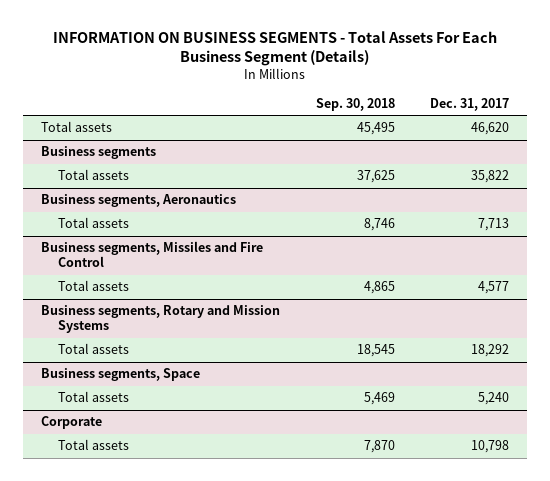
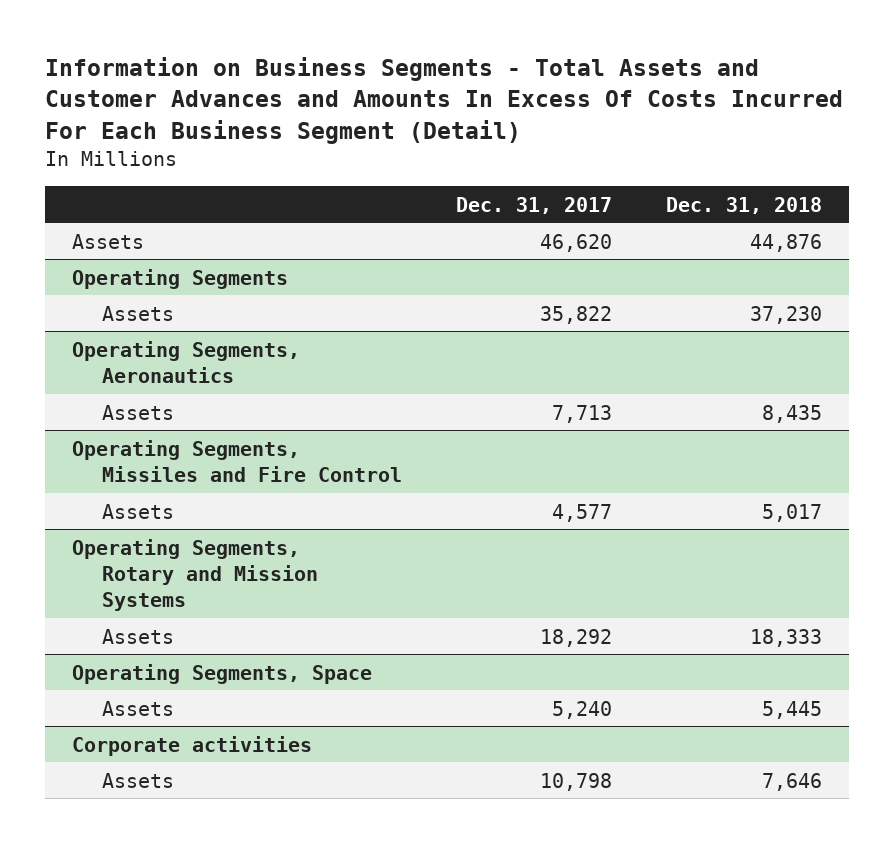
- INFORMATION ON BUSINESS SEGMENTS - Total Assets For Each Business Segment (Details)
+ Information on Business Segments - Total Assets and Customer Advances and Amounts In Excess Of Costs Incurred For Each Business Segment (Detail)
- | Sep. 30, 2018 | Dec. 31, 2017
+ | Dec. 31, 2017 | Dec. 31, 2018
- Total assets | 45,495 | 46,620
- Business segments
- Total assets | 37,625 | 35,822
- Business segments, Aeronautics
- Total assets | 8,746 | 7,713
- Business segments, Missiles and Fire Control
- Total assets | 4,865 | 4,577
- Business segments, Rotary and Mission Systems
- Total assets | 18,545 | 18,292
- Business segments, Space
- Total assets | 5,469 | 5,240
- Corporate
- Total assets | 7,870 | 10,798
+ Assets | 46,620 | 44,876
+ Operating Segments
+ Assets | 35,822 | 37,230
+ Operating Segments, Aeronautics
+ Assets | 7,713 | 8,435
+ Operating Segments, Missiles and Fire Control
+ Assets | 4,577 | 5,017
+ Operating Segments, Rotary and Mission Systems
+ Assets | 18,292 | 18,333
+ Operating Segments, Space
+ Assets | 5,240 | 5,445
+ Corporate activities
+ Assets | 10,798 | 7,646

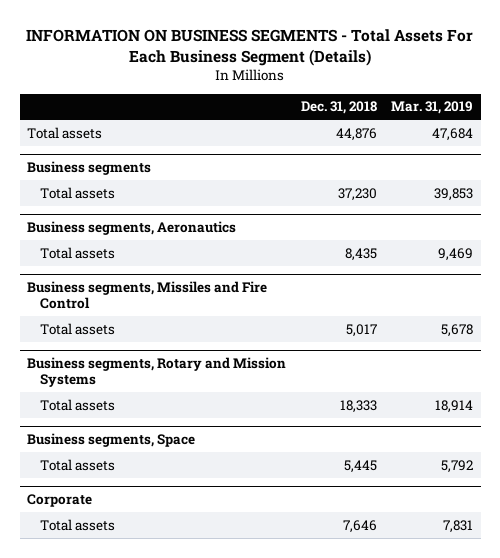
- Information on Business Segments - Total Assets and Customer Advances and Amounts In Excess Of Costs Incurred For Each Business Segment (Detail)
+ INFORMATION ON BUSINESS SEGMENTS - Total Assets For Each Business Segment (Details)
- | Dec. 31, 2017 | Dec. 31, 2018
+ | Dec. 31, 2018 | Mar. 31, 2019
- Assets | 46,620 | 44,876
- Operating Segments
- Assets | 35,822 | 37,230
- Operating Segments, Aeronautics
- Assets | 7,713 | 8,435
- Operating Segments, Missiles and Fire Control
- Assets | 4,577 | 5,017
- Operating Segments, Rotary and Mission Systems
- Assets | 18,292 | 18,333
- Operating Segments, Space
- Assets | 5,240 | 5,445
- Corporate activities
- Assets | 10,798 | 7,646
+ Total assets | 44,876 | 47,684
+ Business segments
+ Total assets | 37,230 | 39,853
+ Business segments, Aeronautics
+ Total assets | 8,435 | 9,469
+ Business segments, Missiles and Fire Control
+ Total assets | 5,017 | 5,678
+ Business segments, Rotary and Mission Systems
+ Total assets | 18,333 | 18,914
+ Business segments, Space
+ Total assets | 5,445 | 5,792
+ Corporate
+ Total assets | 7,646 | 7,831

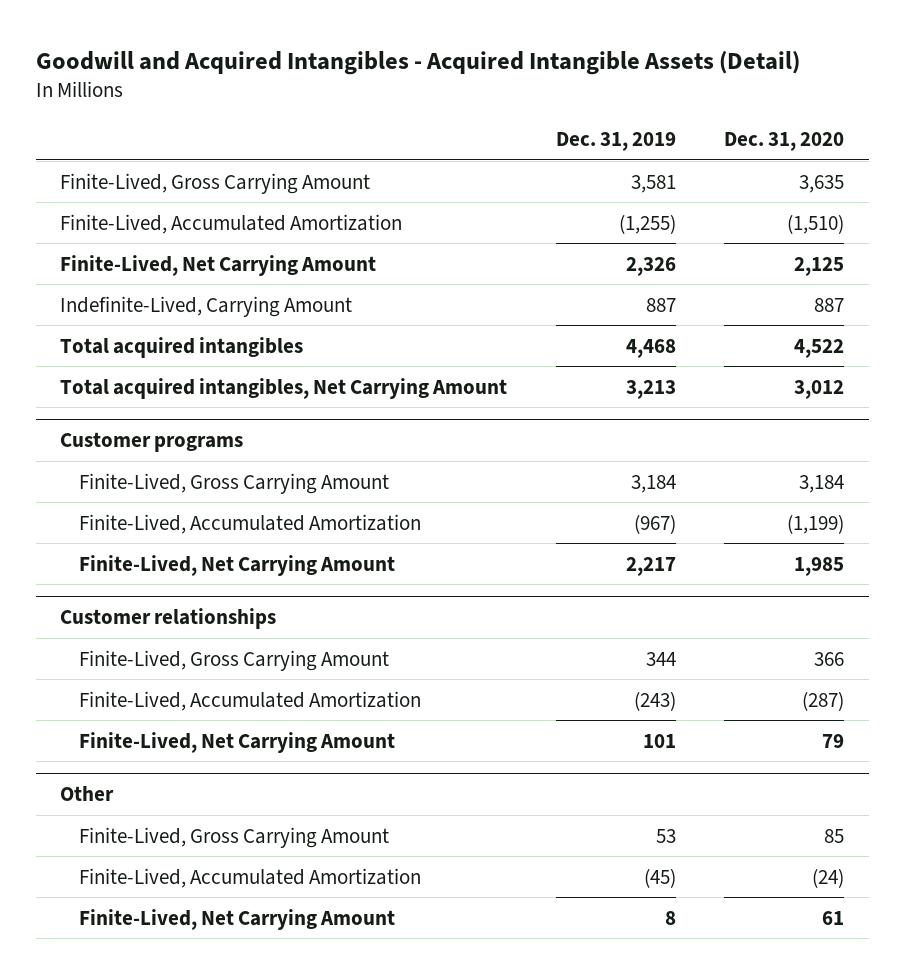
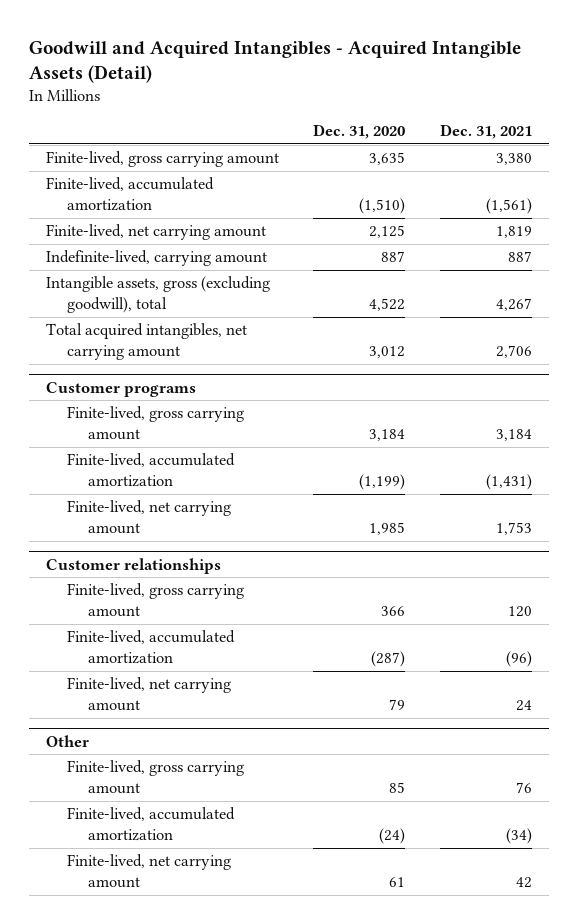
- | Dec. 31, 2019 | Dec. 31, 2020
+ | Dec. 31, 2020 | Dec. 31, 2021
- Finite-Lived, Gross Carrying Amount | 3,581 | 3,635
- Finite-Lived, Accumulated Amortization | (1,255) | (1,510)
- Finite-Lived, Net Carrying Amount | 2,326 | 2,125
- Indefinite-Lived, Carrying Amount | 887 | 887
- Total acquired intangibles | 4,468 | 4,522
- Total acquired intangibles, Net Carrying Amount | 3,213 | 3,012
+ Finite-lived, gross carrying amount | 3,635 | 3,380
+ Finite-lived, accumulated amortization | (1,510) | (1,561)
+ Finite-lived, net carrying amount | 2,125 | 1,819
+ Indefinite-lived, carrying amount | 887 | 887
+ Intangible assets, gross (excluding goodwill), total | 4,522 | 4,267
+ Total acquired intangibles, net carrying amount | 3,012 | 2,706
@ Customer programs
- Finite-Lived, Gross Carrying Amount | 3,184 | 3,184
- Finite-Lived, Accumulated Amortization | (967) | (1,199)
- Finite-Lived, Net Carrying Amount | 2,217 | 1,985
+ Finite-lived, gross carrying amount | 3,184 | 3,184
+ Finite-lived, accumulated amortization | (1,199) | (1,431)
+ Finite-lived, net carrying amount | 1,985 | 1,753
@ Customer relationships
- Finite-Lived, Gross Carrying Amount | 344 | 366
- Finite-Lived, Accumulated Amortization | (243) | (287)
- Finite-Lived, Net Carrying Amount | 101 | 79
+ Finite-lived, gross carrying amount | 366 | 120
+ Finite-lived, accumulated amortization | (287) | (96)
+ Finite-lived, net carrying amount | 79 | 24
@ Other
- Finite-Lived, Gross Carrying Amount | 53 | 85
- Finite-Lived, Accumulated Amortization | (45) | (24)
- Finite-Lived, Net Carrying Amount | 8 | 61
+ Finite-lived, gross carrying amount | 85 | 76
+ Finite-lived, accumulated amortization | (24) | (34)
+ Finite-lived, net carrying amount | 61 | 42

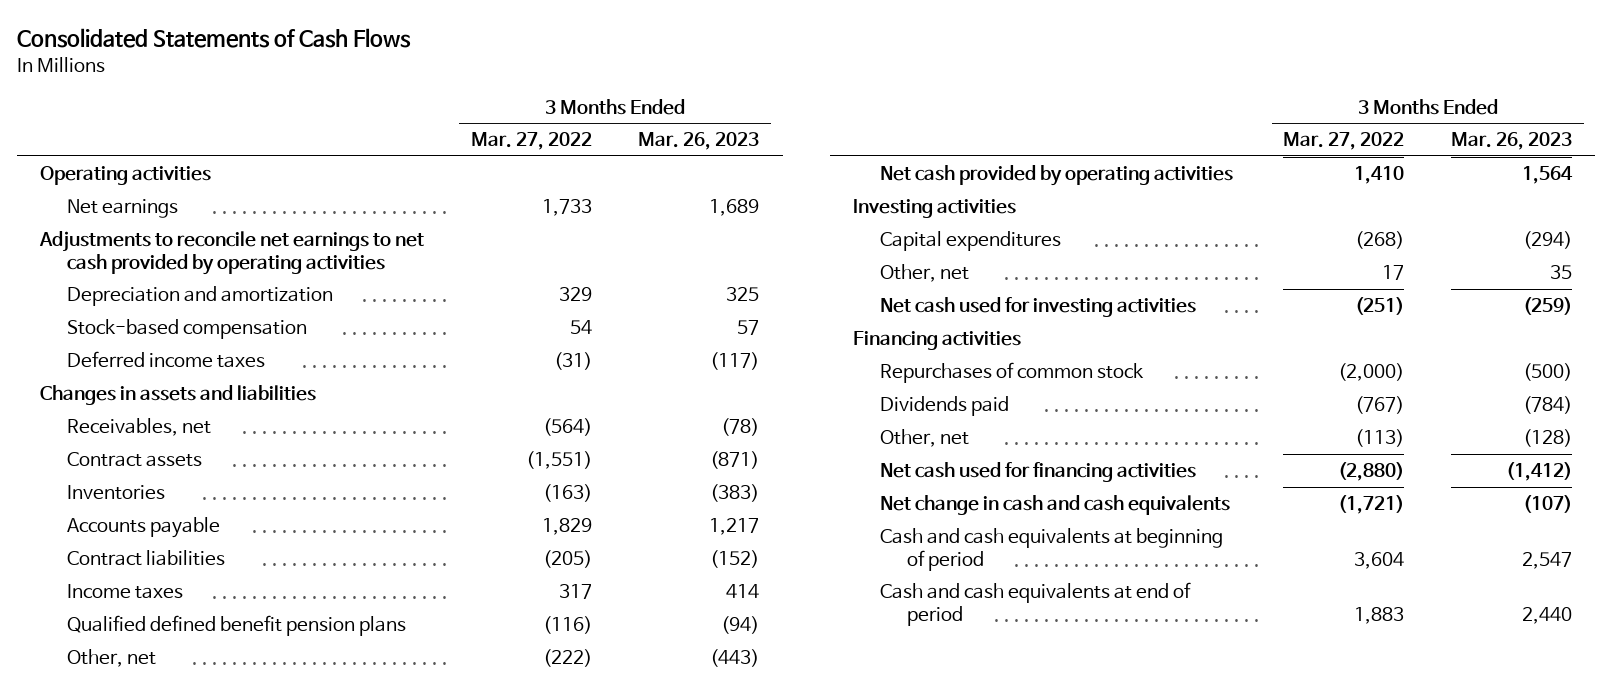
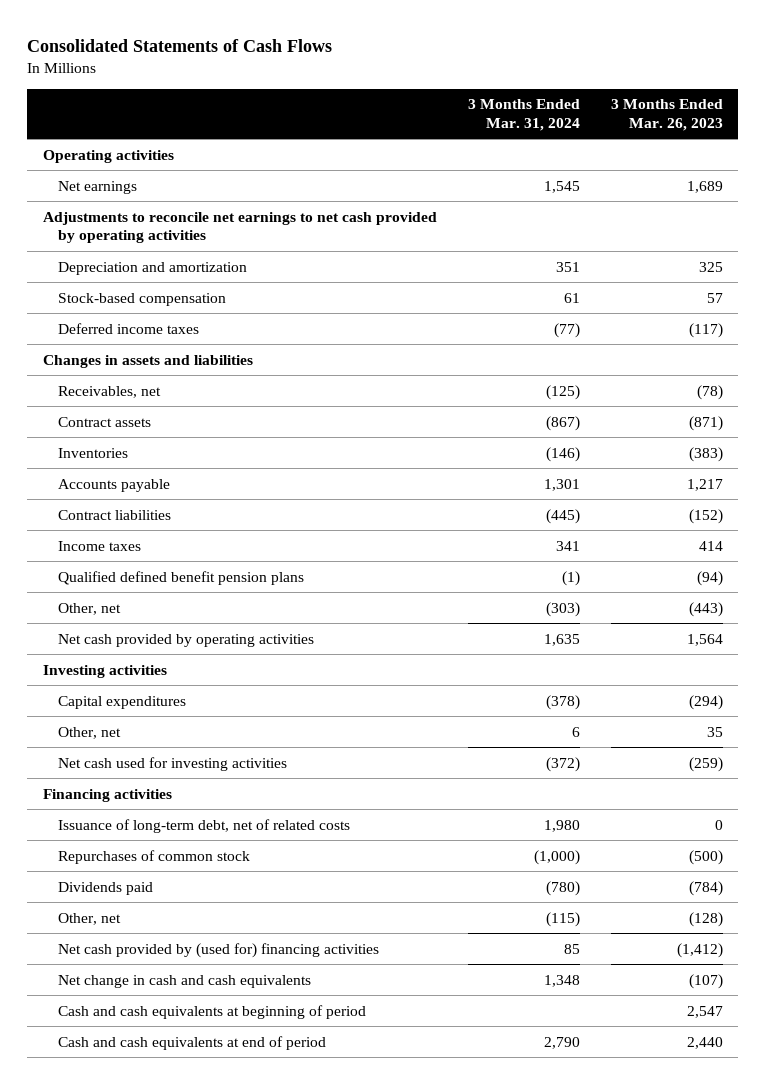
- | 3 Months Ended Mar. 27, 2022 | 3 Months Ended Mar. 26, 2023
+ | 3 Months Ended Mar. 31, 2024 | 3 Months Ended Mar. 26, 2023
+ Issuance of long-term debt, net of related costs | 1,980 | 0
- Net cash used for financing activities | (2,880) | (1,412)
+ Net cash provided by (used for) financing activities | 85 | (1,412)

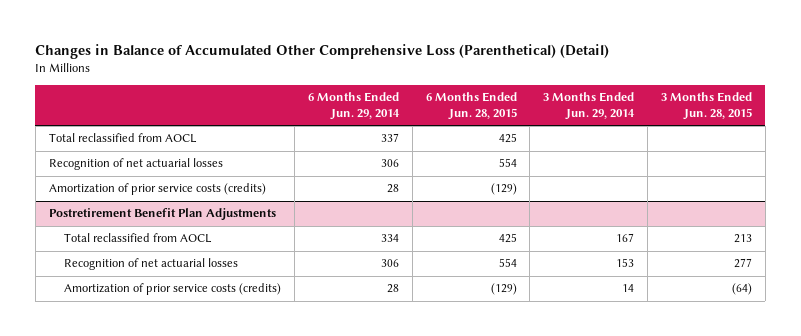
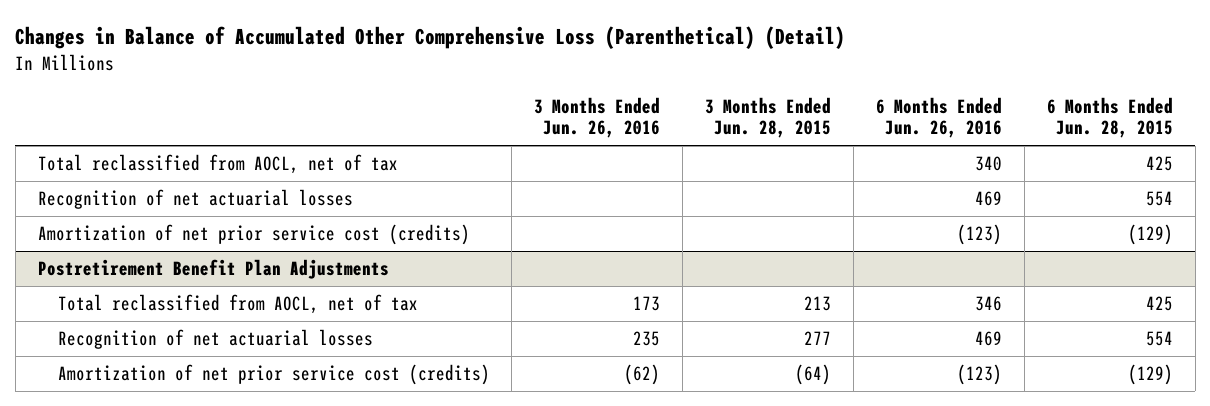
- | 6 Months Ended Jun. 29, 2014 | 6 Months Ended Jun. 28, 2015 | 3 Months Ended Jun. 29, 2014 | 3 Months Ended Jun. 28, 2015
+ | 3 Months Ended Jun. 26, 2016 | 3 Months Ended Jun. 28, 2015 | 6 Months Ended Jun. 26, 2016 | 6 Months Ended Jun. 28, 2015
- Total reclassified from AOCL | 337 | 425 | |
+ Total reclassified from AOCL, net of tax | | | 340 | 425
- Amortization of prior service costs (credits) | 28 | (129) | |
+ Amortization of net prior service cost (credits) | | | (123) | (129)
@ Postretirement Benefit Plan Adjustments
- Total reclassified from AOCL | 334 | 425 | 167 | 213
+ Total reclassified from AOCL, net of tax | 173 | 213 | 346 | 425
- Amortization of prior service costs (credits) | 28 | (129) | 14 | (64)
+ Amortization of net prior service cost (credits) | (62) | (64) | (123) | (129)

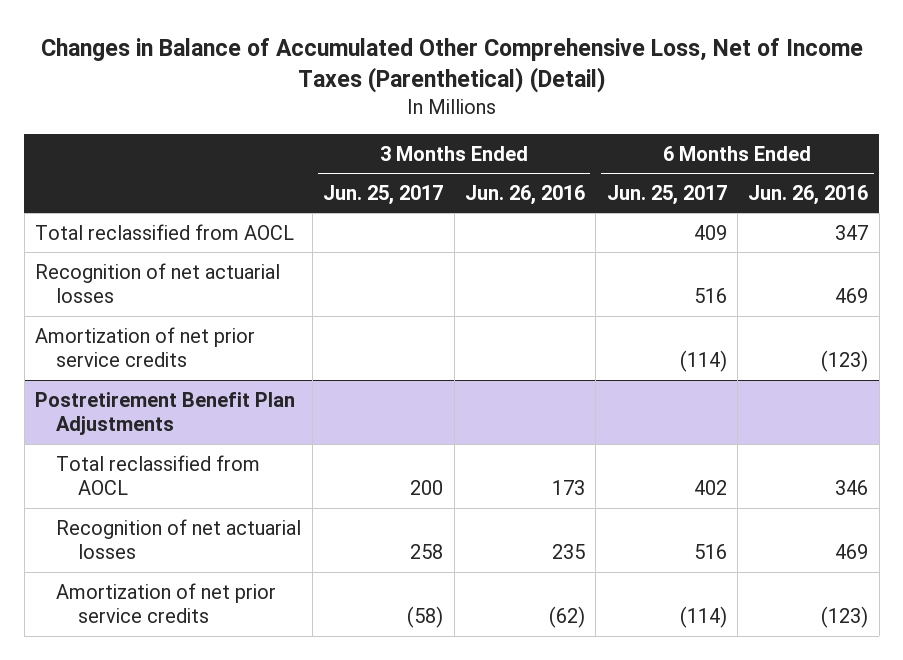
- Changes in Balance of Accumulated Other Comprehensive Loss (Parenthetical) (Detail)
+ Changes in Balance of Accumulated Other Comprehensive Loss, Net of Income Taxes (Parenthetical) (Detail)
- | 3 Months Ended Jun. 26, 2016 | 3 Months Ended Jun. 28, 2015 | 6 Months Ended Jun. 26, 2016 | 6 Months Ended Jun. 28, 2015
+ | 3 Months Ended Jun. 25, 2017 | 3 Months Ended Jun. 26, 2016 | 6 Months Ended Jun. 25, 2017 | 6 Months Ended Jun. 26, 2016
- Total reclassified from AOCL, net of tax | | | 340 | 425
+ Total reclassified from AOCL | | | 409 | 347
- Amortization of net prior service cost (credits) | | | (123) | (129)
+ Amortization of net prior service credits | | | (114) | (123)
@ Postretirement Benefit Plan Adjustments
- Total reclassified from AOCL, net of tax | 173 | 213 | 346 | 425
+ Total reclassified from AOCL | 200 | 173 | 402 | 346
- Amortization of net prior service cost (credits) | (62) | (64) | (123) | (129)
+ Amortization of net prior service credits | (58) | (62) | (114) | (123)

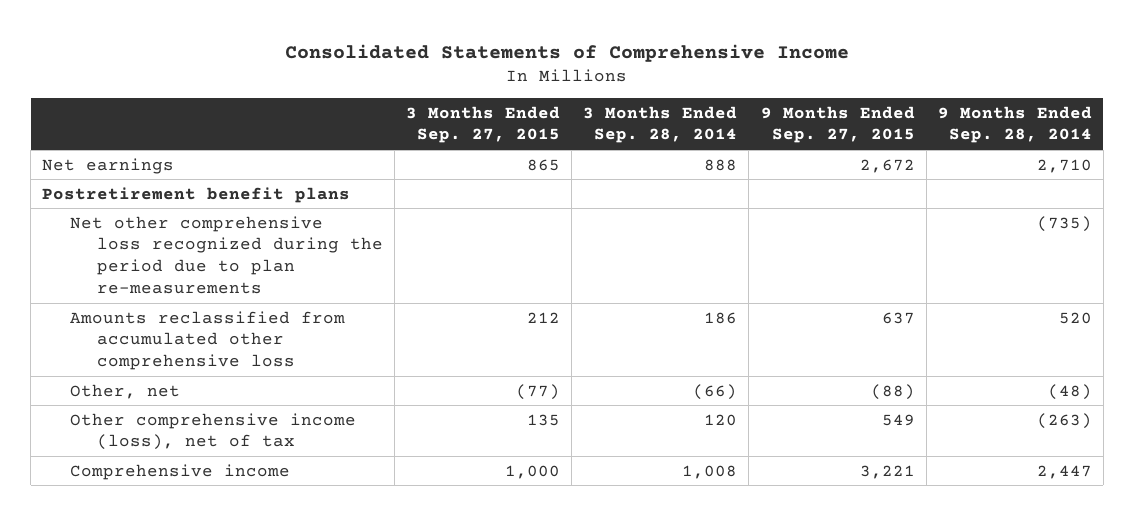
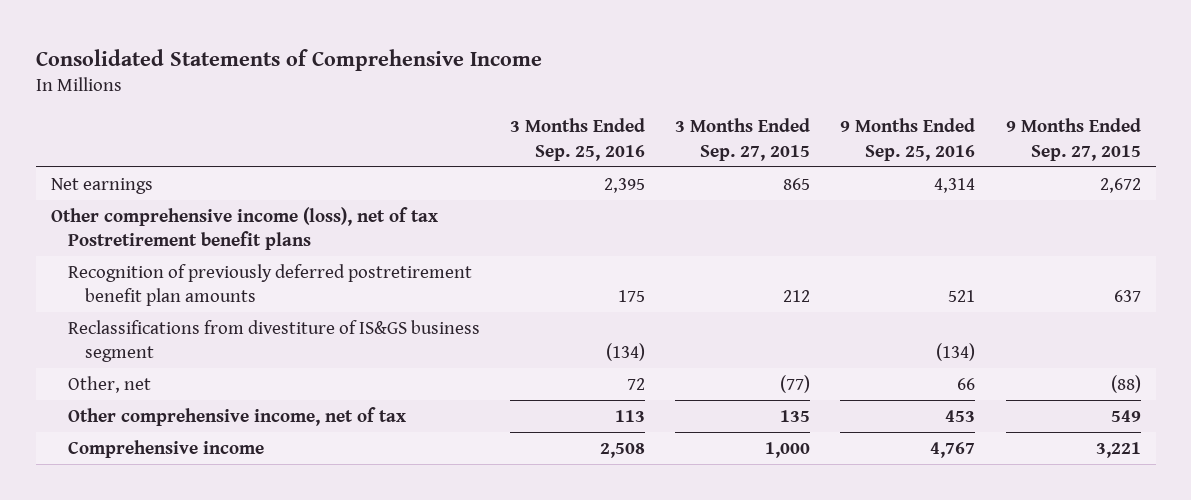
- | 3 Months Ended Sep. 27, 2015 | 3 Months Ended Sep. 28, 2014 | 9 Months Ended Sep. 27, 2015 | 9 Months Ended Sep. 28, 2014
+ | 3 Months Ended Sep. 25, 2016 | 3 Months Ended Sep. 27, 2015 | 9 Months Ended Sep. 25, 2016 | 9 Months Ended Sep. 27, 2015
- Postretirement benefit plans
- Net other comprehensive loss recognized during the period due to plan re-measurements | | | | (735)
- Amounts reclassified from accumulated other comprehensive loss | 212 | 186 | 637 | 520
+ Other comprehensive income (loss), net of tax Postretirement benefit plans
+ Recognition of previously deferred postretirement benefit plan amounts | 175 | 212 | 521 | 637
+ Reclassifications from divestiture of IS&GS business segment | (134) | | (134) |
- Other comprehensive income (loss), net of tax | 135 | 120 | 549 | (263)
+ Other comprehensive income, net of tax | 113 | 135 | 453 | 549

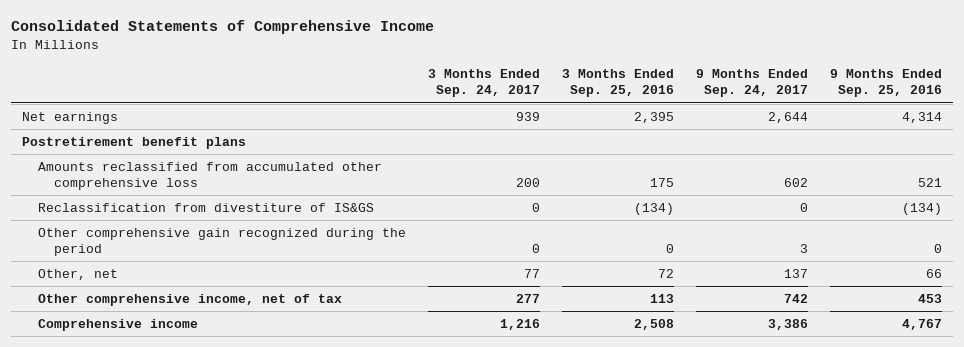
- | 3 Months Ended Sep. 25, 2016 | 3 Months Ended Sep. 27, 2015 | 9 Months Ended Sep. 25, 2016 | 9 Months Ended Sep. 27, 2015
+ | 3 Months Ended Sep. 24, 2017 | 3 Months Ended Sep. 25, 2016 | 9 Months Ended Sep. 24, 2017 | 9 Months Ended Sep. 25, 2016
- Other comprehensive income (loss), net of tax Postretirement benefit plans
- Recognition of previously deferred postretirement benefit plan amounts | 175 | 212 | 521 | 637
- Reclassifications from divestiture of IS&GS business segment | (134) | | (134) |
+ Postretirement benefit plans
+ Amounts reclassified from accumulated other comprehensive loss | 200 | 175 | 602 | 521
+ Reclassification from divestiture of IS&GS | 0 | (134) | 0 | (134)
+ Other comprehensive gain recognized during the period | 0 | 0 | 3 | 0

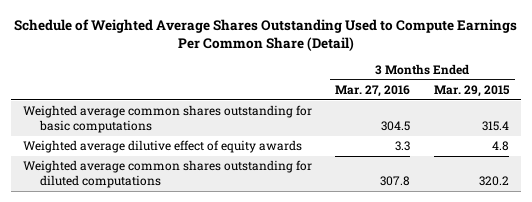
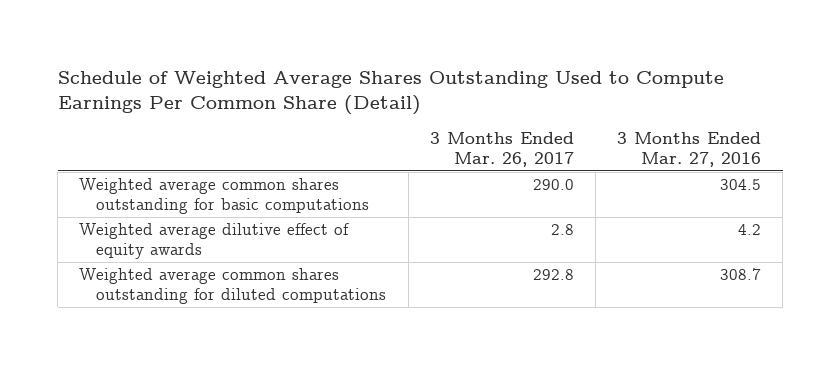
- | 3 Months Ended Mar. 27, 2016 | 3 Months Ended Mar. 29, 2015
+ | 3 Months Ended Mar. 26, 2017 | 3 Months Ended Mar. 27, 2016
- Weighted average dilutive effect of equity awards | 3.3 | 4.8
- Weighted average common shares outstanding for diluted computations | 307.8 | 320.2
+ Weighted average dilutive effect of equity awards | 2.8 | 4.2
+ Weighted average common shares outstanding for diluted computations | 292.8 | 308.7

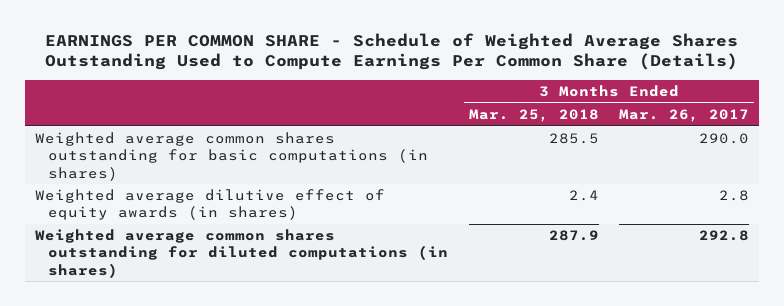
- Schedule of Weighted Average Shares Outstanding Used to Compute Earnings Per Common Share (Detail)
+ EARNINGS PER COMMON SHARE - Schedule of Weighted Average Shares Outstanding Used to Compute Earnings Per Common Share (Details)
- | 3 Months Ended Mar. 26, 2017 | 3 Months Ended Mar. 27, 2016
+ | 3 Months Ended Mar. 25, 2018 | 3 Months Ended Mar. 26, 2017
- Weighted average common shares outstanding for basic computations | 290.0 | 304.5
- Weighted average dilutive effect of equity awards | 2.8 | 4.2
- Weighted average common shares outstanding for diluted computations | 292.8 | 308.7
+ Weighted average common shares outstanding for basic computations (in shares) | 285.5 | 290.0
+ Weighted average dilutive effect of equity awards (in shares) | 2.4 | 2.8
+ Weighted average common shares outstanding for diluted computations (in shares) | 287.9 | 292.8

